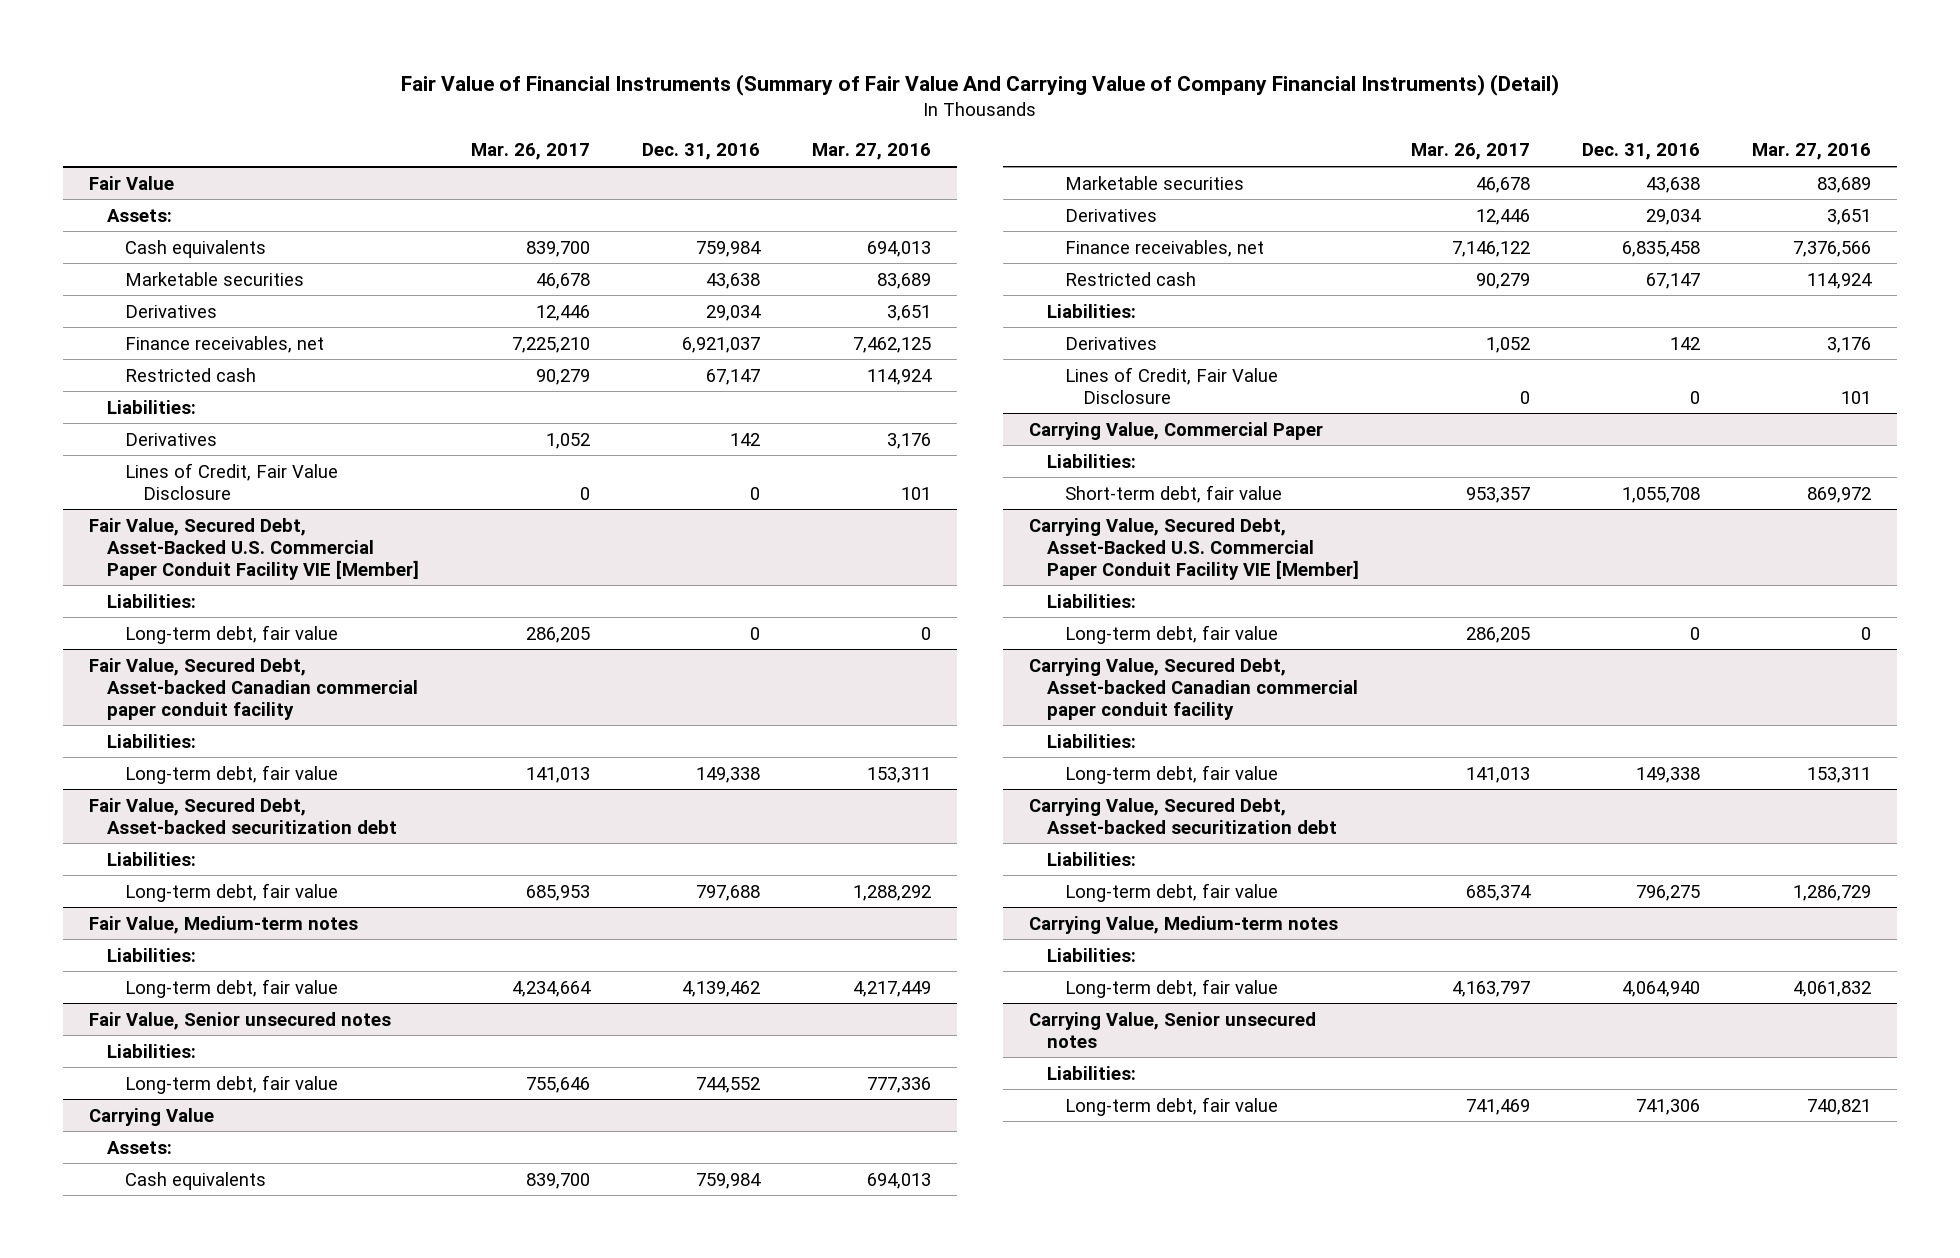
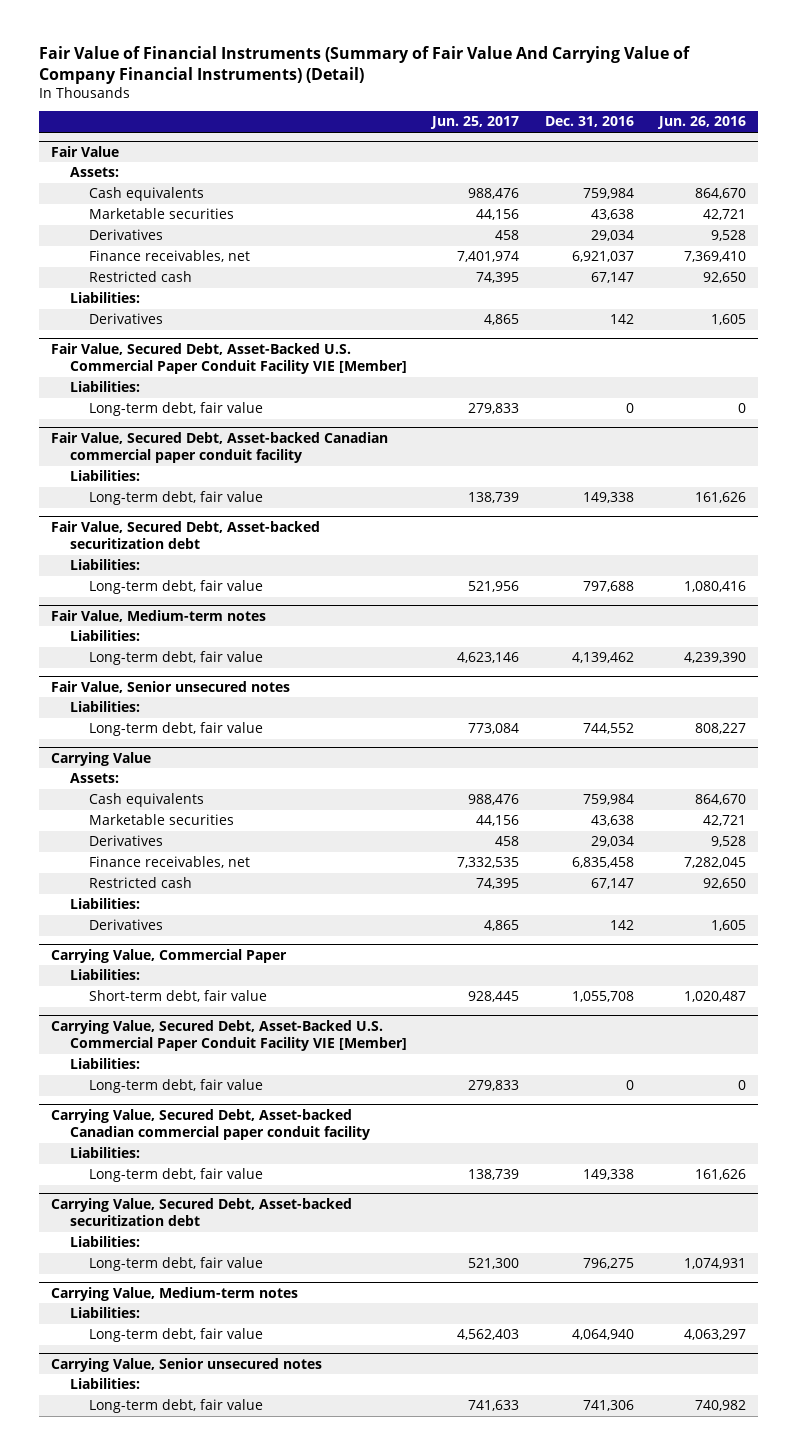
- | Mar. 26, 2017 | Dec. 31, 2016 | Mar. 27, 2016
+ | Jun. 25, 2017 | Dec. 31, 2016 | Jun. 26, 2016
@ Fair Value
- Lines of Credit, Fair Value Disclosure | 0 | 0 | 101
@ Carrying Value
- Lines of Credit, Fair Value Disclosure | 0 | 0 | 101

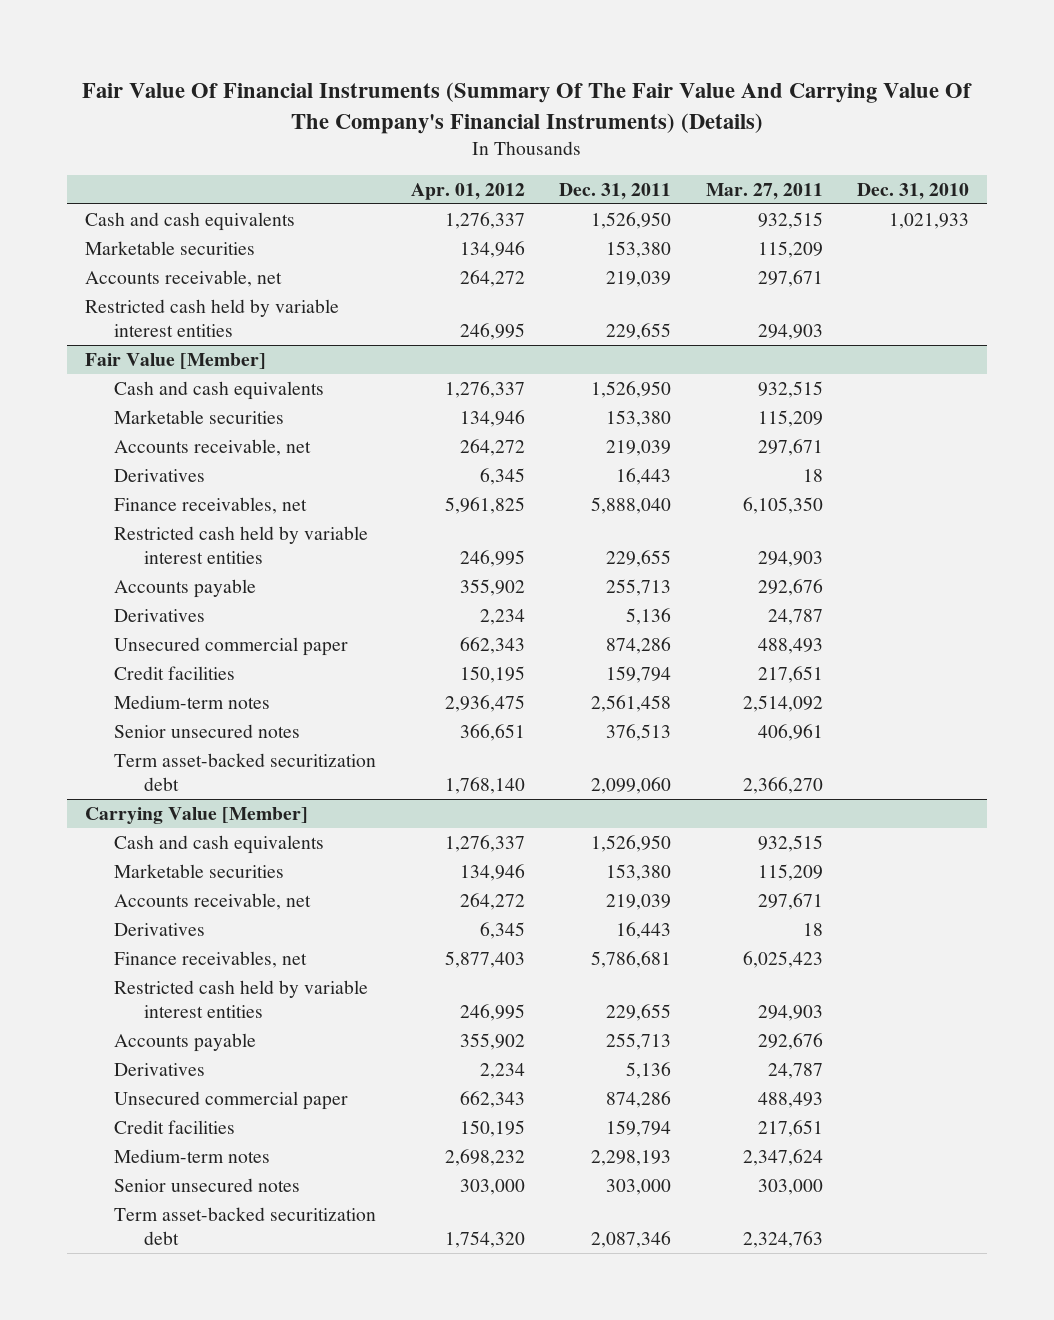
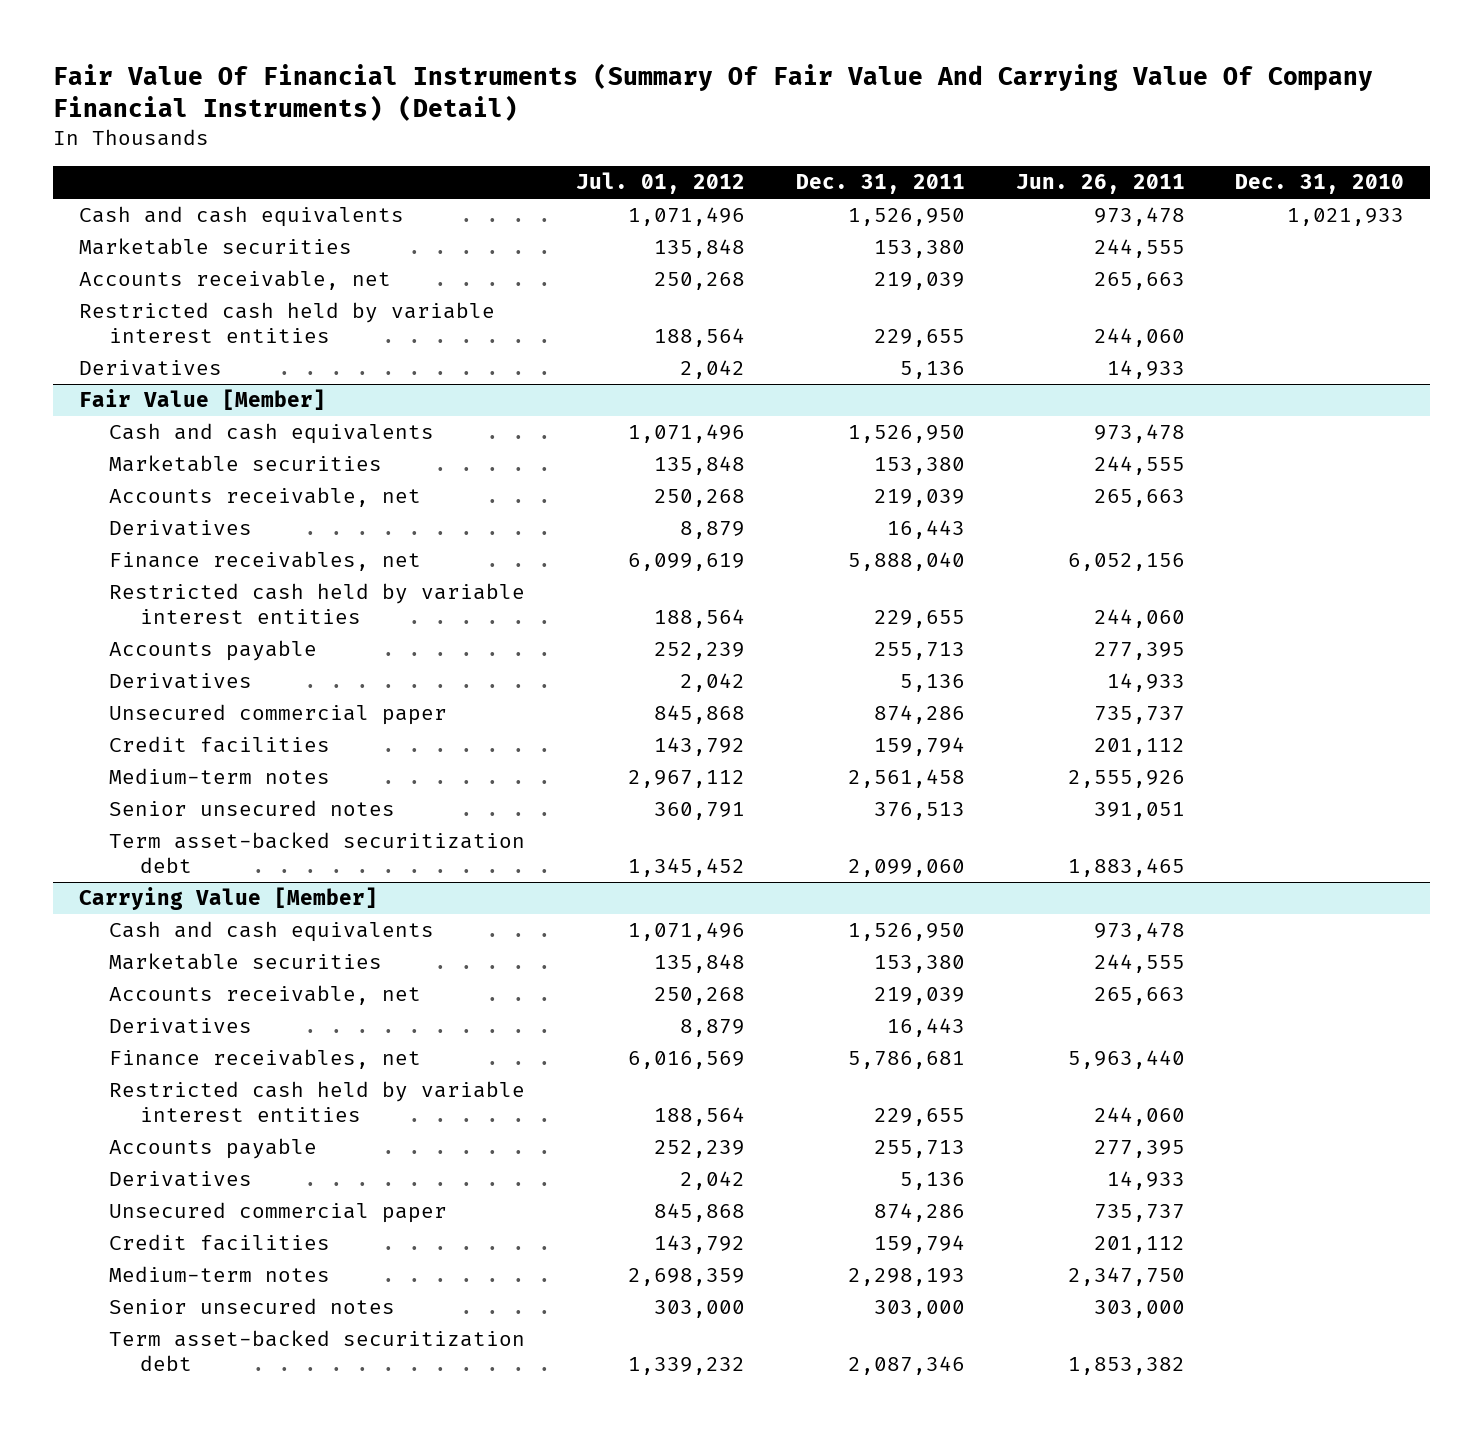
- Fair Value Of Financial Instruments (Summary Of The Fair Value And Carrying Value Of The Company's Financial Instruments) (Details)
+ Fair Value Of Financial Instruments (Summary Of Fair Value And Carrying Value Of Company Financial Instruments) (Detail)
- | Apr. 01, 2012 | Dec. 31, 2011 | Mar. 27, 2011 | Dec. 31, 2010
+ | Jul. 01, 2012 | Dec. 31, 2011 | Jun. 26, 2011 | Dec. 31, 2010
+ Derivatives | 2,042 | 5,136 | 14,933 |

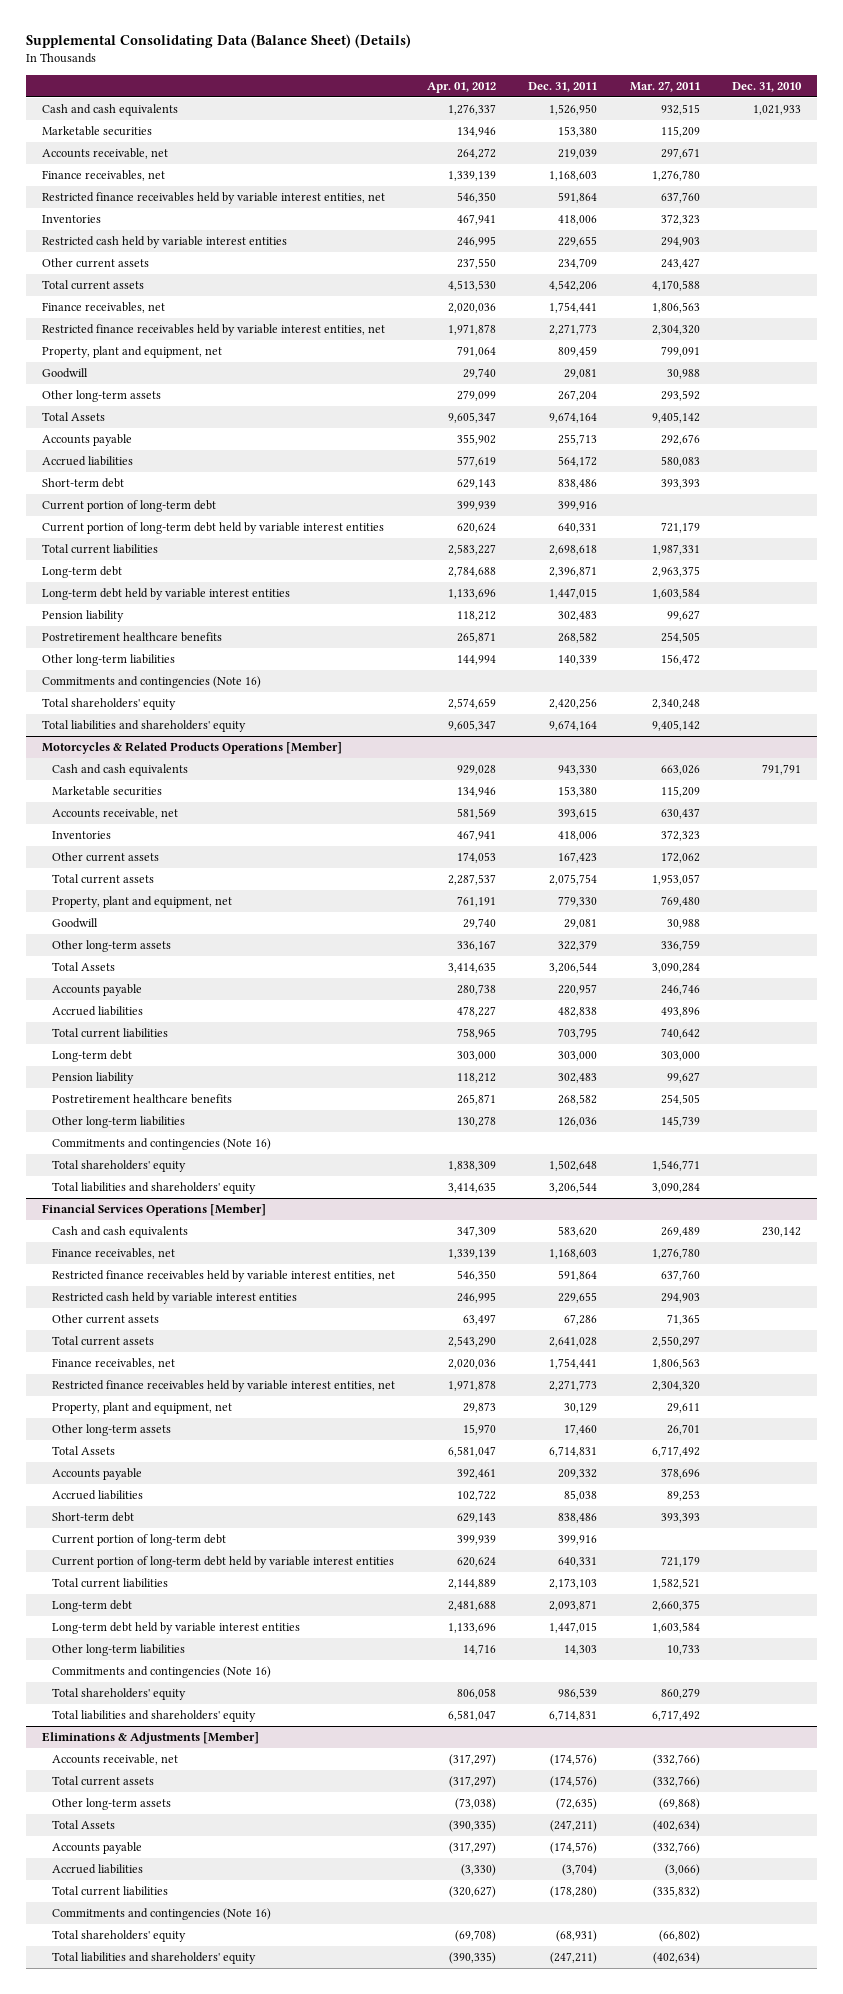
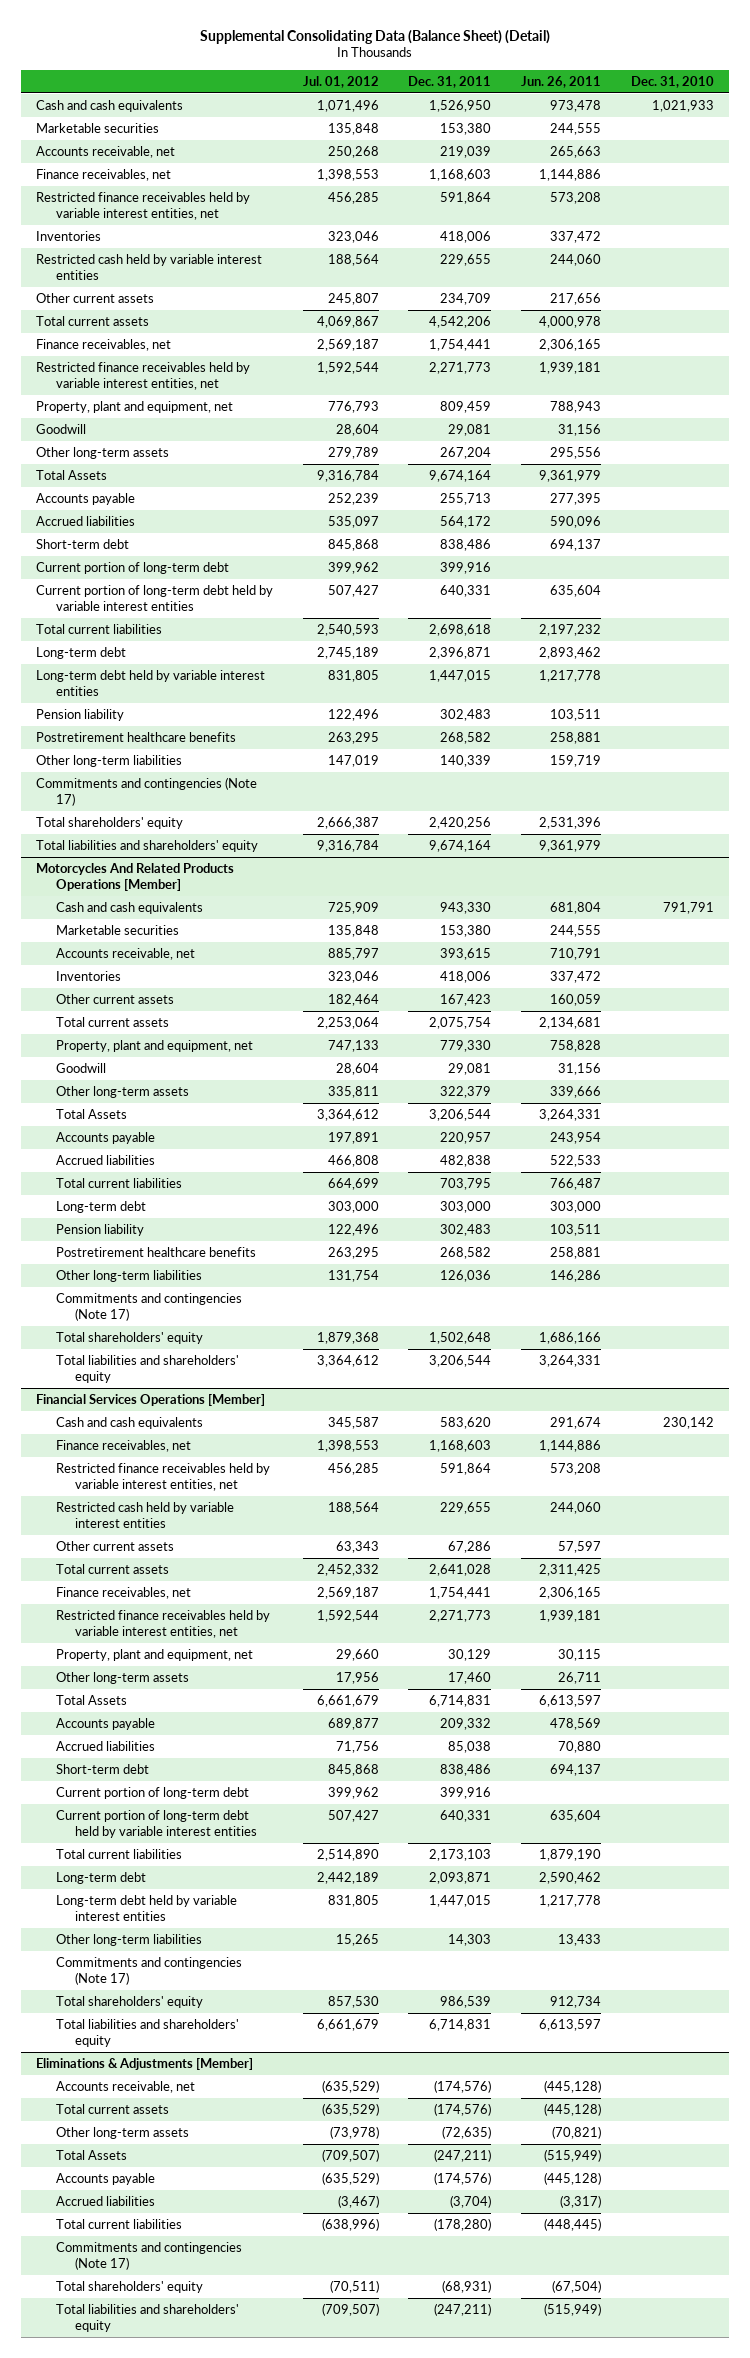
- Supplemental Consolidating Data (Balance Sheet) (Details)
+ Supplemental Consolidating Data (Balance Sheet) (Detail)
- | Apr. 01, 2012 | Dec. 31, 2011 | Mar. 27, 2011 | Dec. 31, 2010
+ | Jul. 01, 2012 | Dec. 31, 2011 | Jun. 26, 2011 | Dec. 31, 2010
- Commitments and contingencies (Note 16)
+ Commitments and contingencies (Note 17)
- Motorcycles & Related Products Operations [Member]
+ Motorcycles And Related Products Operations [Member]
- Commitments and contingencies (Note 16)
+ Commitments and contingencies (Note 17)
@ Financial Services Operations [Member]
- Commitments and contingencies (Note 16)
+ Commitments and contingencies (Note 17)
@ Eliminations & Adjustments [Member]
- Commitments and contingencies (Note 16)
+ Commitments and contingencies (Note 17)

